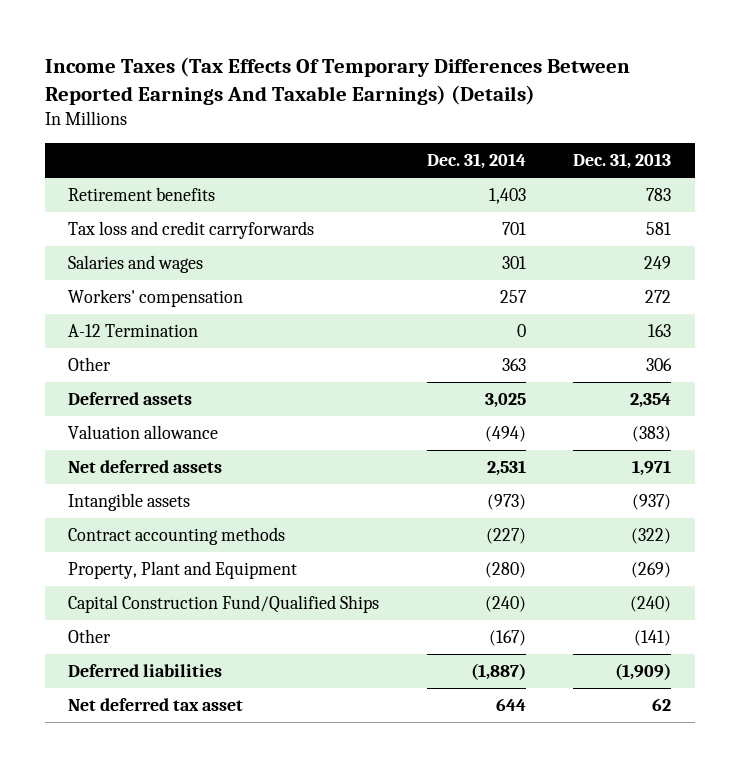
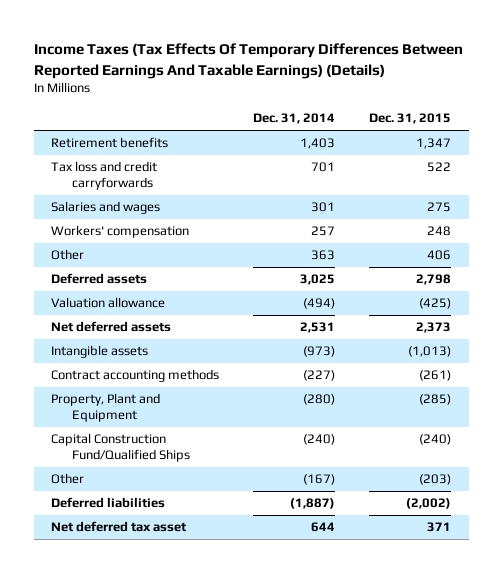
- | Dec. 31, 2014 | Dec. 31, 2013
+ | Dec. 31, 2014 | Dec. 31, 2015
- A-12 Termination | 0 | 163

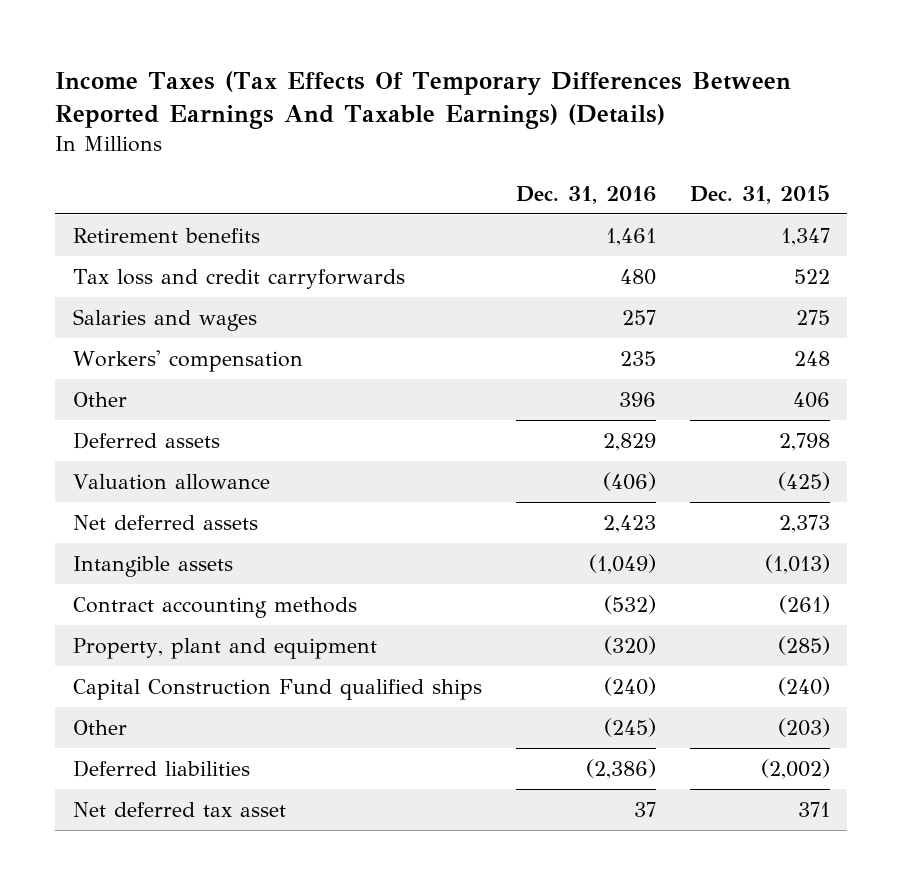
- | Dec. 31, 2014 | Dec. 31, 2015
+ | Dec. 31, 2016 | Dec. 31, 2015
- Property, Plant and Equipment | (280) | (285)
- Capital Construction Fund/Qualified Ships | (240) | (240)
+ Property, plant and equipment | (320) | (285)
+ Capital Construction Fund qualified ships | (240) | (240)

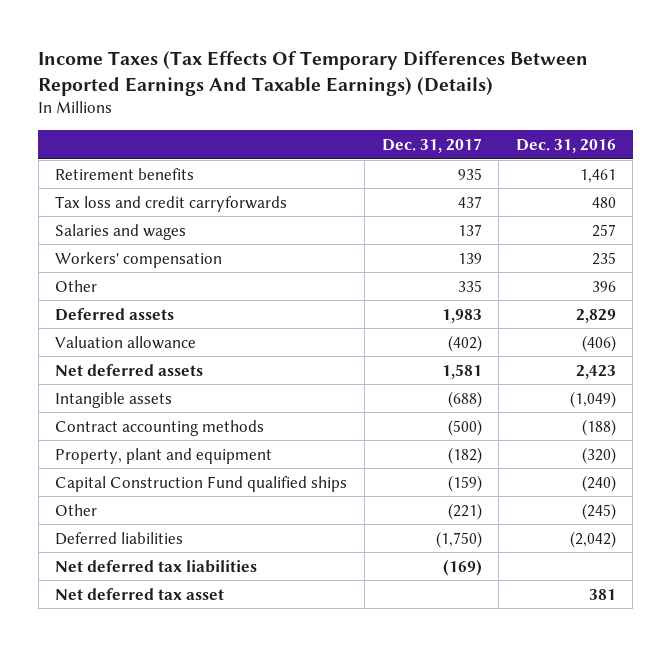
- | Dec. 31, 2016 | Dec. 31, 2015
+ | Dec. 31, 2017 | Dec. 31, 2016
- Contract accounting methods | (532) | (261)
+ Contract accounting methods | (500) | (188)
- Deferred liabilities | (2,386) | (2,002)
- Net deferred tax asset | 37 | 371
+ Deferred liabilities | (1,750) | (2,042)
+ Net deferred tax liabilities | (169) |
+ Net deferred tax asset | | 381

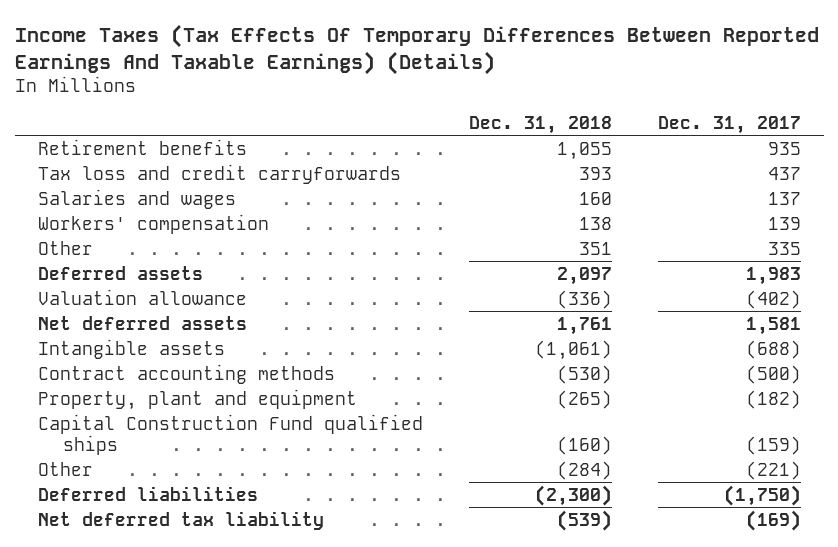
- | Dec. 31, 2017 | Dec. 31, 2016
+ | Dec. 31, 2018 | Dec. 31, 2017
- Net deferred tax liabilities | (169) |
- Net deferred tax asset | | 381
+ Net deferred tax liability | (539) | (169)

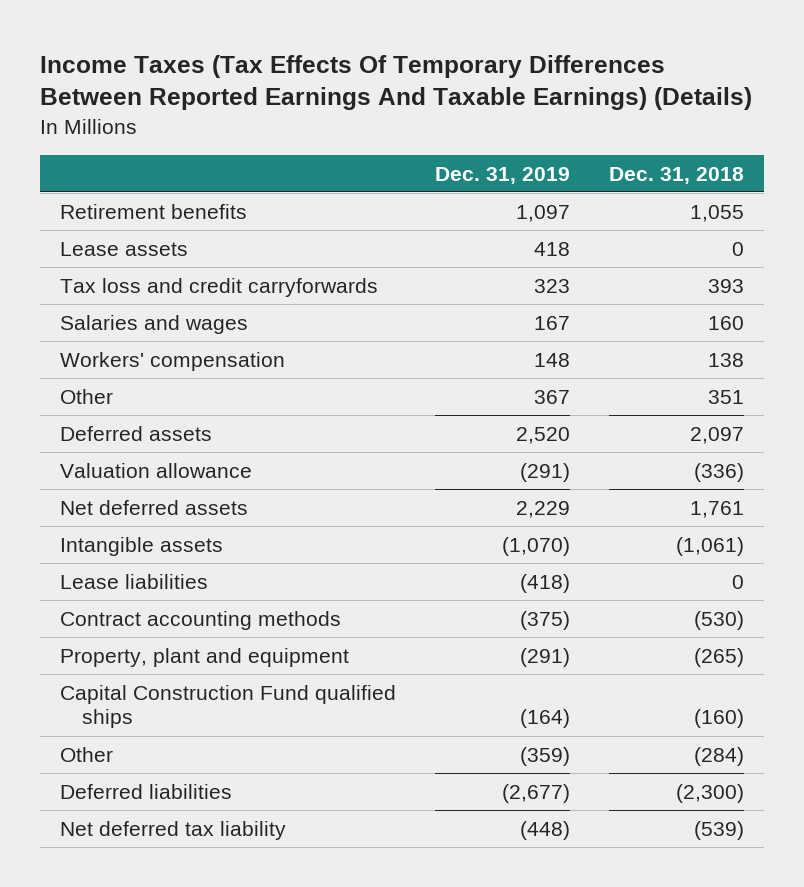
- | Dec. 31, 2018 | Dec. 31, 2017
+ | Dec. 31, 2019 | Dec. 31, 2018
+ Lease assets | 418 | 0
+ Lease liabilities | (418) | 0

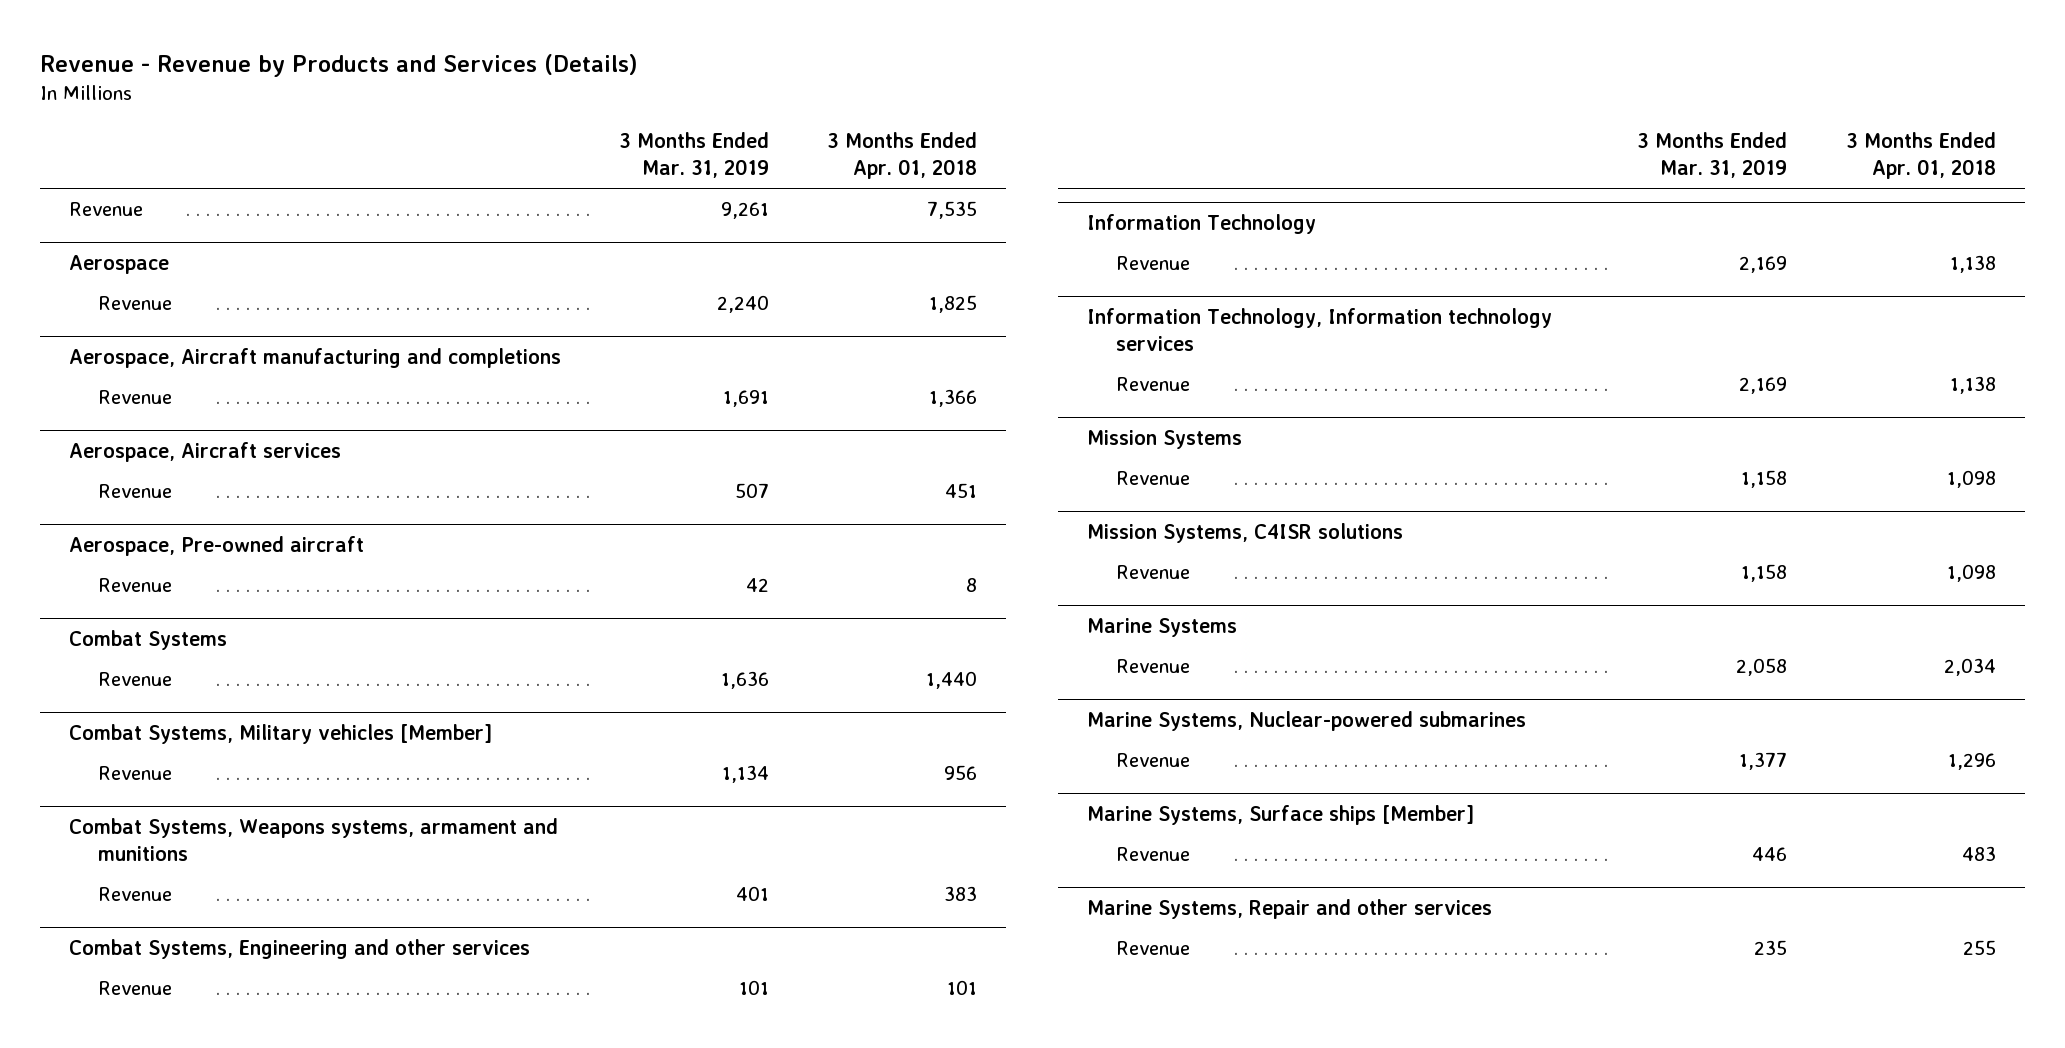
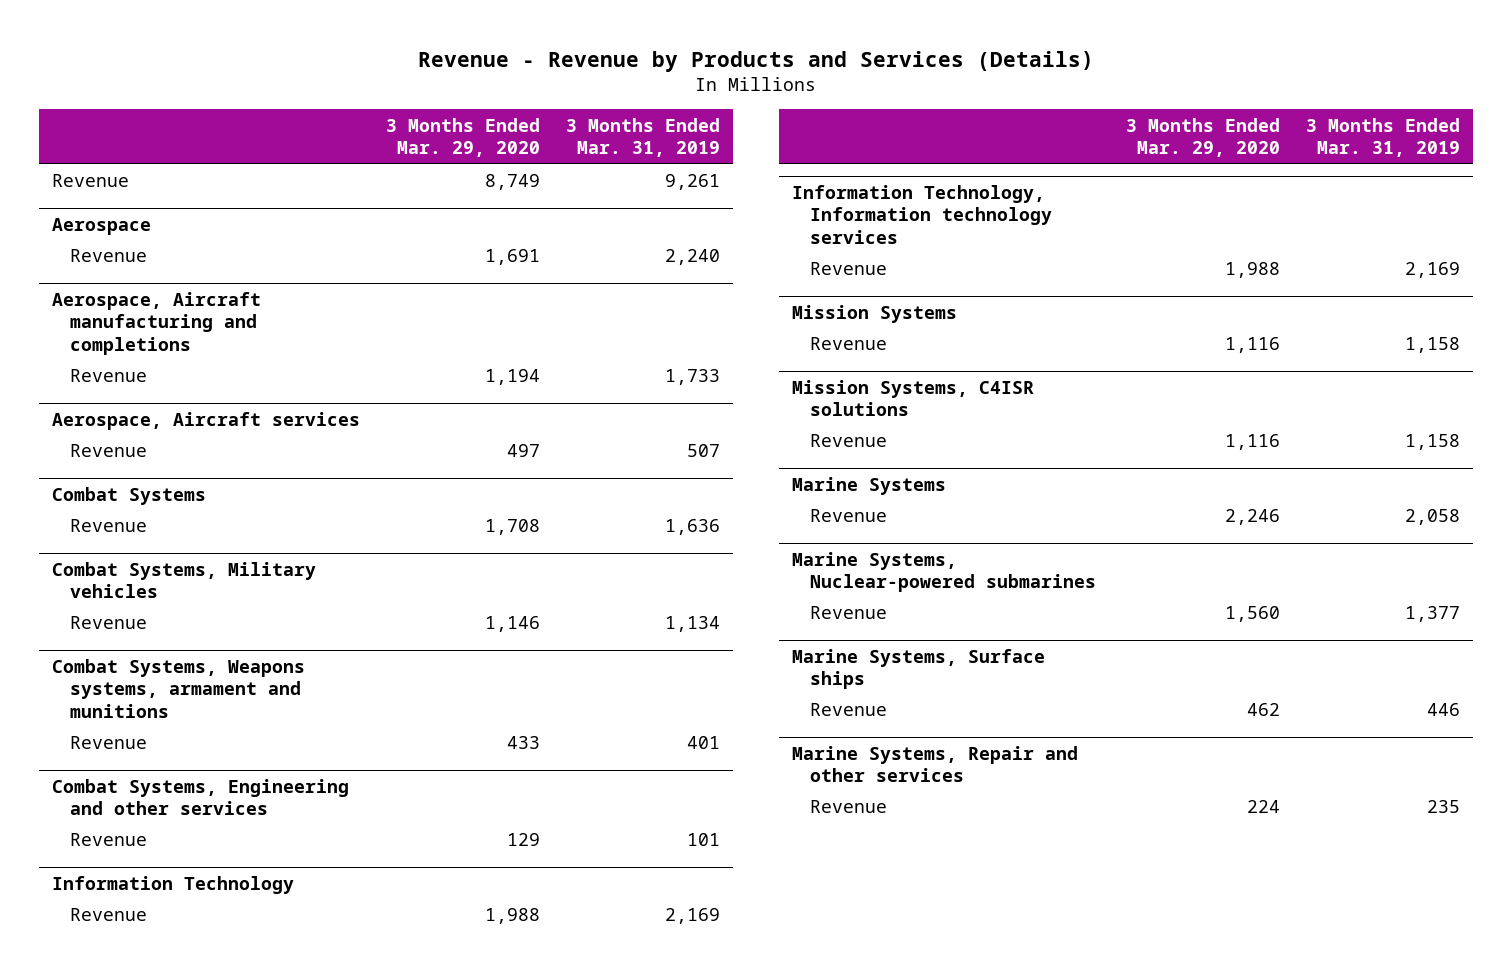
- | 3 Months Ended Mar. 31, 2019 | 3 Months Ended Apr. 01, 2018
+ | 3 Months Ended Mar. 29, 2020 | 3 Months Ended Mar. 31, 2019
@ Aerospace, Aircraft manufacturing and completions
- Revenue | 1,691 | 1,366
+ Revenue | 1,194 | 1,733
- Aerospace, Pre-owned aircraft
- Revenue | 42 | 8
- Combat Systems, Military vehicles [Member]
+ Combat Systems, Military vehicles
- Marine Systems, Surface ships [Member]
+ Marine Systems, Surface ships

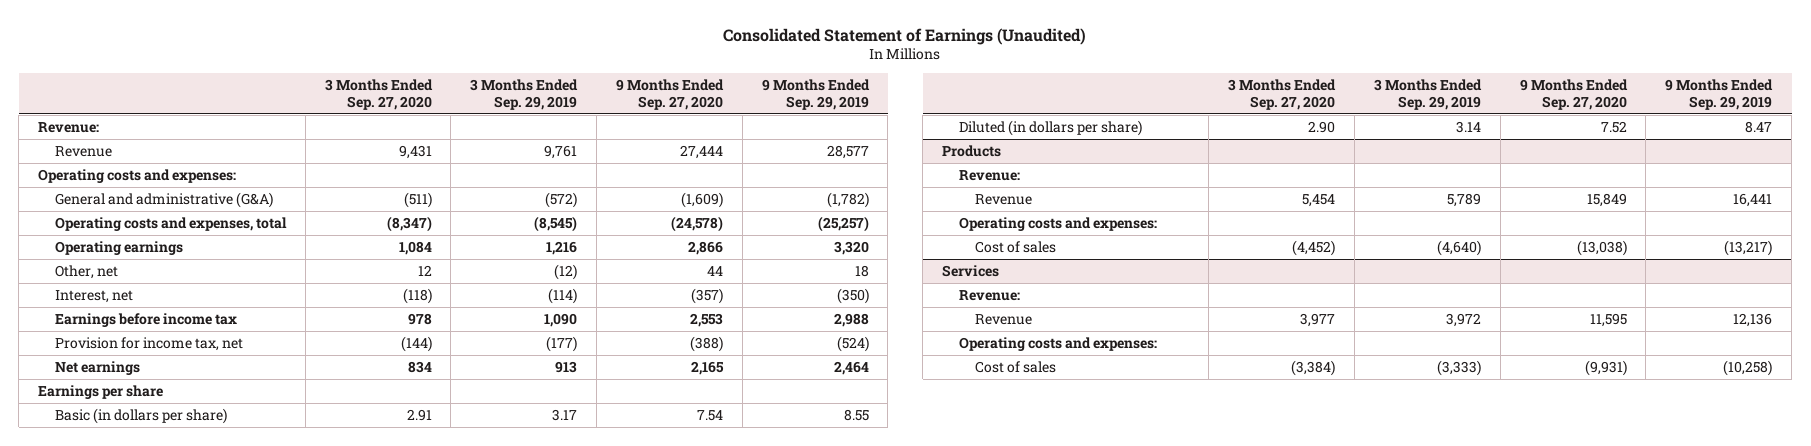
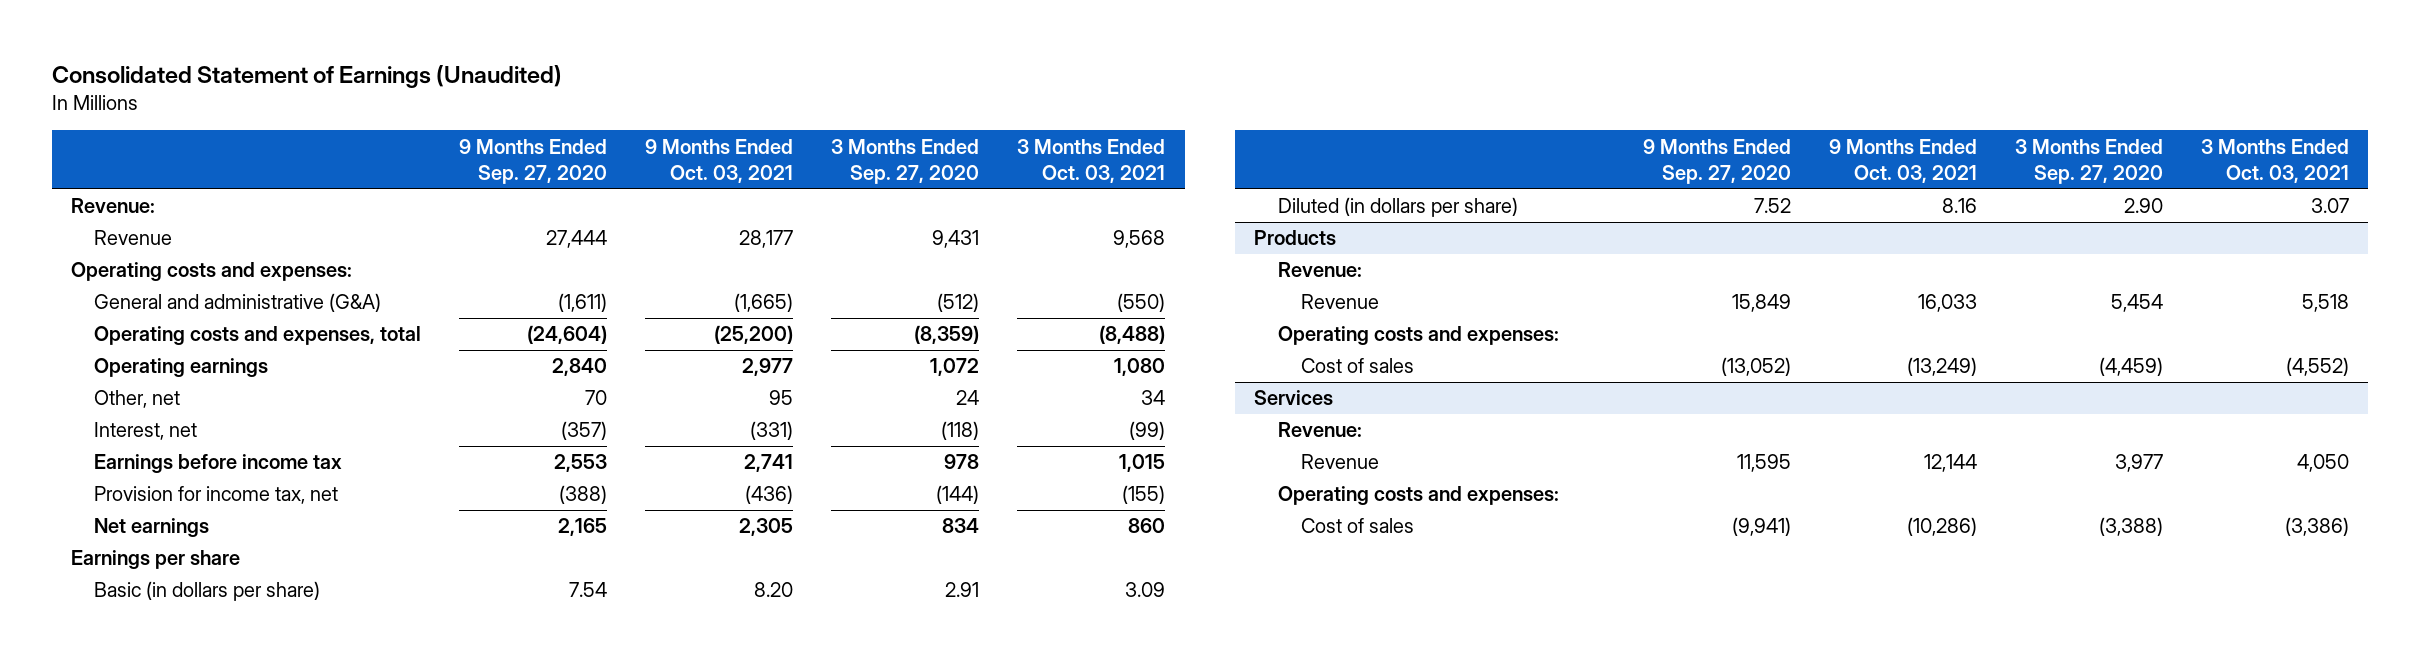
- | 3 Months Ended Sep. 27, 2020 | 3 Months Ended Sep. 29, 2019 | 9 Months Ended Sep. 27, 2020 | 9 Months Ended Sep. 29, 2019
+ | 9 Months Ended Sep. 27, 2020 | 9 Months Ended Oct. 03, 2021 | 3 Months Ended Sep. 27, 2020 | 3 Months Ended Oct. 03, 2021
- General and administrative (G&A) | (511) | (572) | (1,609) | (1,782)
- Operating costs and expenses, total | (8,347) | (8,545) | (24,578) | (25,257)
- Operating earnings | 1,084 | 1,216 | 2,866 | 3,320
- Other, net | 12 | (12) | 44 | 18
+ General and administrative (G&A) | (1,611) | (1,665) | (512) | (550)
+ Operating costs and expenses, total | (24,604) | (25,200) | (8,359) | (8,488)
+ Operating earnings | 2,840 | 2,977 | 1,072 | 1,080
+ Other, net | 70 | 95 | 24 | 34
@ Products
- Cost of sales | (4,452) | (4,640) | (13,038) | (13,217)
+ Cost of sales | (13,052) | (13,249) | (4,459) | (4,552)
@ Services
- Cost of sales | (3,384) | (3,333) | (9,931) | (10,258)
+ Cost of sales | (9,941) | (10,286) | (3,388) | (3,386)

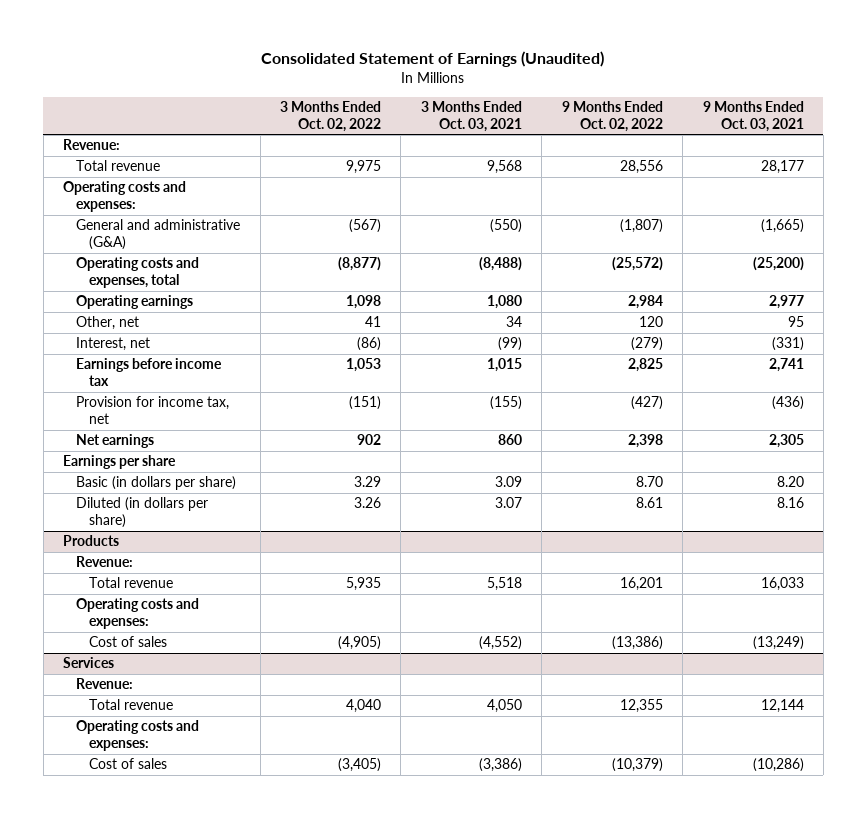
- | 9 Months Ended Sep. 27, 2020 | 9 Months Ended Oct. 03, 2021 | 3 Months Ended Sep. 27, 2020 | 3 Months Ended Oct. 03, 2021
+ | 3 Months Ended Oct. 02, 2022 | 3 Months Ended Oct. 03, 2021 | 9 Months Ended Oct. 02, 2022 | 9 Months Ended Oct. 03, 2021
- Revenue | 27,444 | 28,177 | 9,431 | 9,568
+ Total revenue | 9,975 | 9,568 | 28,556 | 28,177
@ Products
- Revenue | 15,849 | 16,033 | 5,454 | 5,518
+ Total revenue | 5,935 | 5,518 | 16,201 | 16,033
@ Services
- Revenue | 11,595 | 12,144 | 3,977 | 4,050
+ Total revenue | 4,040 | 4,050 | 12,355 | 12,144

